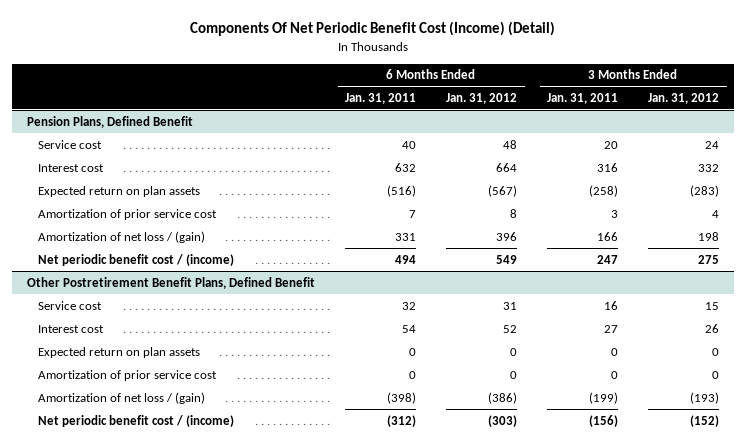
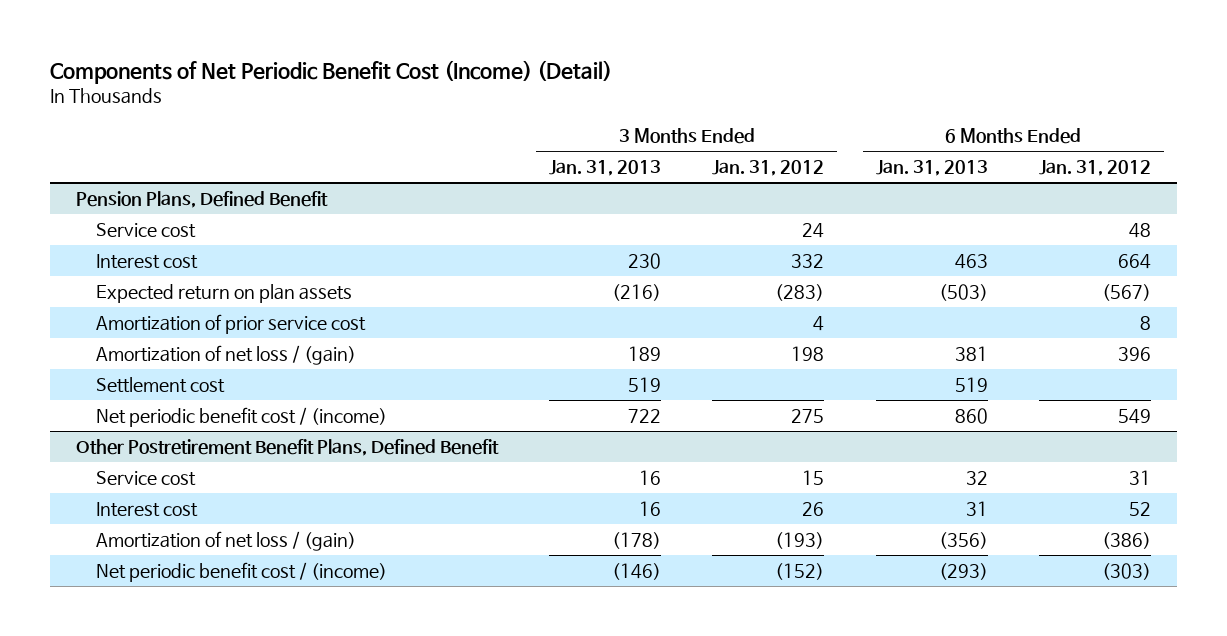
- Components Of Net Periodic Benefit Cost (Income) (Detail)
+ Components of Net Periodic Benefit Cost (Income) (Detail)
- | 6 Months Ended Jan. 31, 2011 | 6 Months Ended Jan. 31, 2012 | 3 Months Ended Jan. 31, 2011 | 3 Months Ended Jan. 31, 2012
+ | 3 Months Ended Jan. 31, 2013 | 3 Months Ended Jan. 31, 2012 | 6 Months Ended Jan. 31, 2013 | 6 Months Ended Jan. 31, 2012
@ Pension Plans, Defined Benefit
+ Settlement cost | 519 | | 519 |
@ Other Postretirement Benefit Plans, Defined Benefit
- Expected return on plan assets | 0 | 0 | 0 | 0
- Amortization of prior service cost | 0 | 0 | 0 | 0

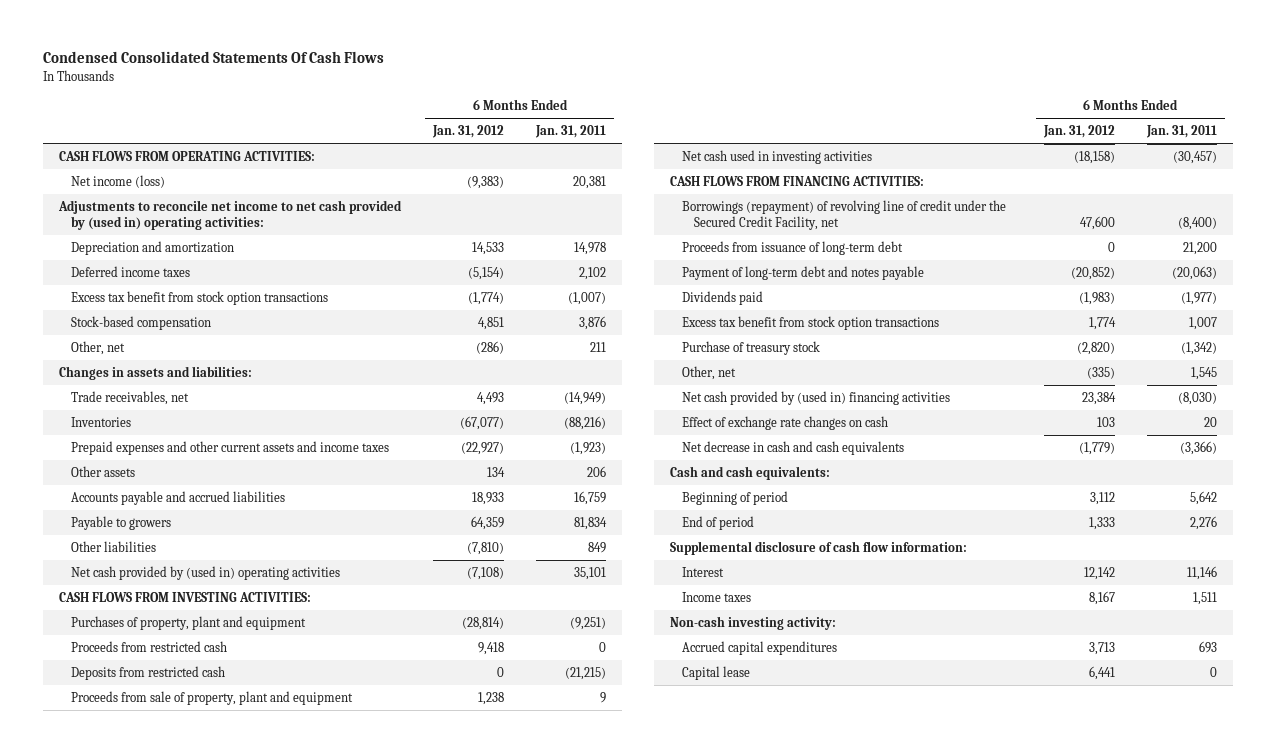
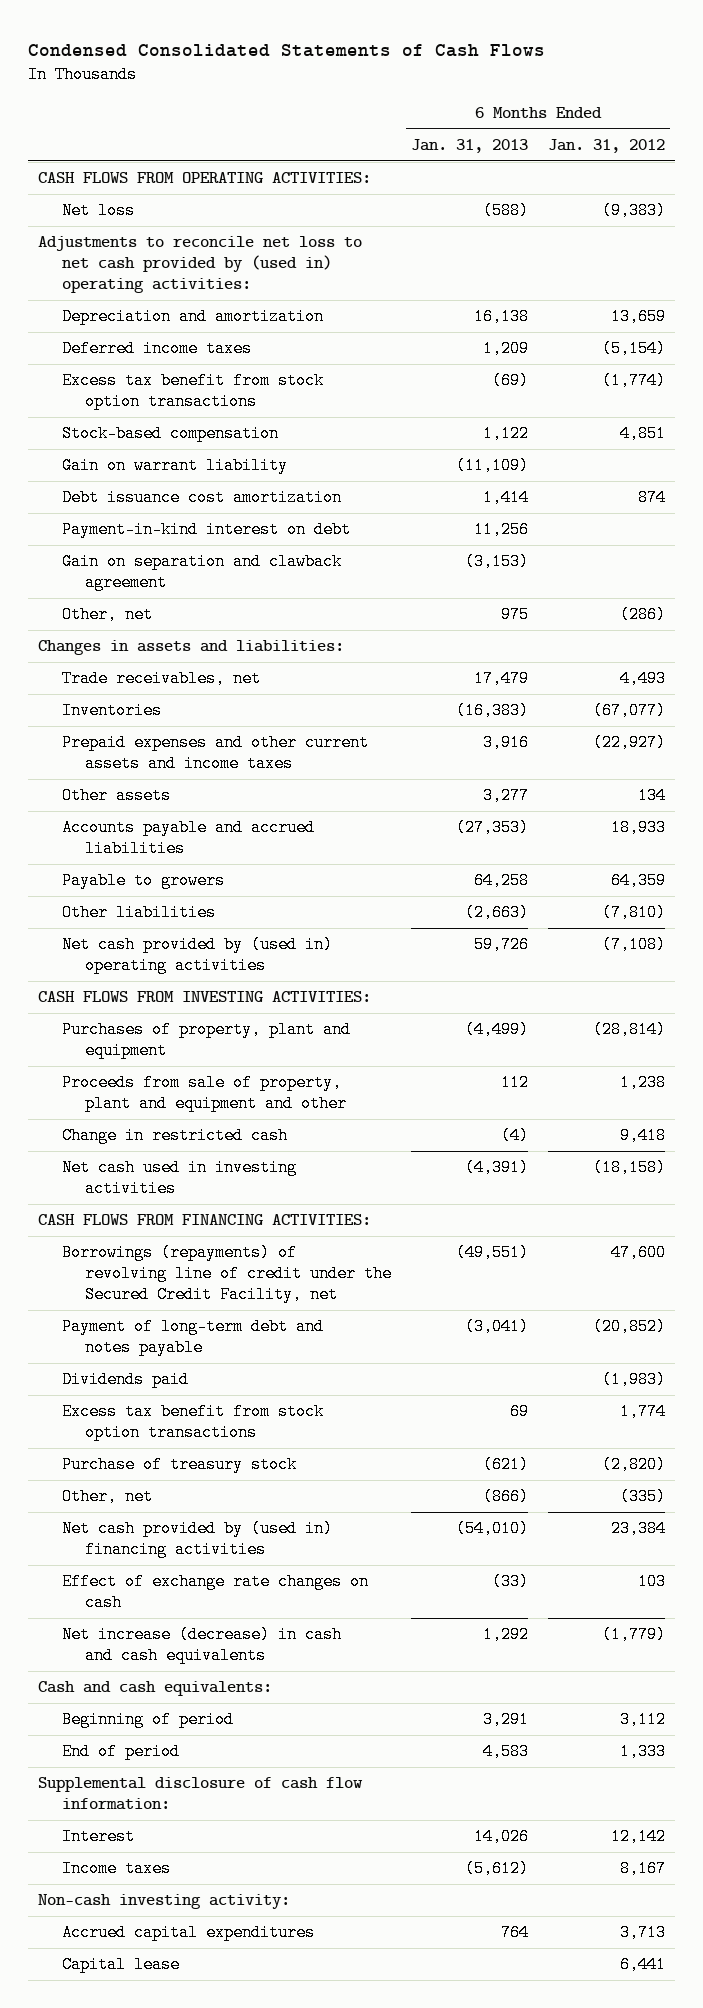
- Condensed Consolidated Statements Of Cash Flows
+ Condensed Consolidated Statements of Cash Flows
- | 6 Months Ended Jan. 31, 2012 | 6 Months Ended Jan. 31, 2011
+ | 6 Months Ended Jan. 31, 2013 | 6 Months Ended Jan. 31, 2012
- Net income (loss) | (9,383) | 20,381
- Adjustments to reconcile net income to net cash provided by (used in) operating activities:
- Depreciation and amortization | 14,533 | 14,978
+ Net loss | (588) | (9,383)
+ Adjustments to reconcile net loss to net cash provided by (used in) operating activities:
+ Depreciation and amortization | 16,138 | 13,659
+ Gain on warrant liability | (11,109) |
+ Debt issuance cost amortization | 1,414 | 874
+ Payment-in-kind interest on debt | 11,256 |
+ Gain on separation and clawback agreement | (3,153) |
- Proceeds from restricted cash | 9,418 | 0
- Deposits from restricted cash | 0 | (21,215)
- Proceeds from sale of property, plant and equipment | 1,238 | 9
+ Proceeds from sale of property, plant and equipment and other | 112 | 1,238
+ Change in restricted cash | (4) | 9,418
- Borrowings (repayment) of revolving line of credit under the Secured Credit Facility, net | 47,600 | (8,400)
- Proceeds from issuance of long-term debt | 0 | 21,200
+ Borrowings (repayments) of revolving line of credit under the Secured Credit Facility, net | (49,551) | 47,600
- Net decrease in cash and cash equivalents | (1,779) | (3,366)
+ Net increase (decrease) in cash and cash equivalents | 1,292 | (1,779)

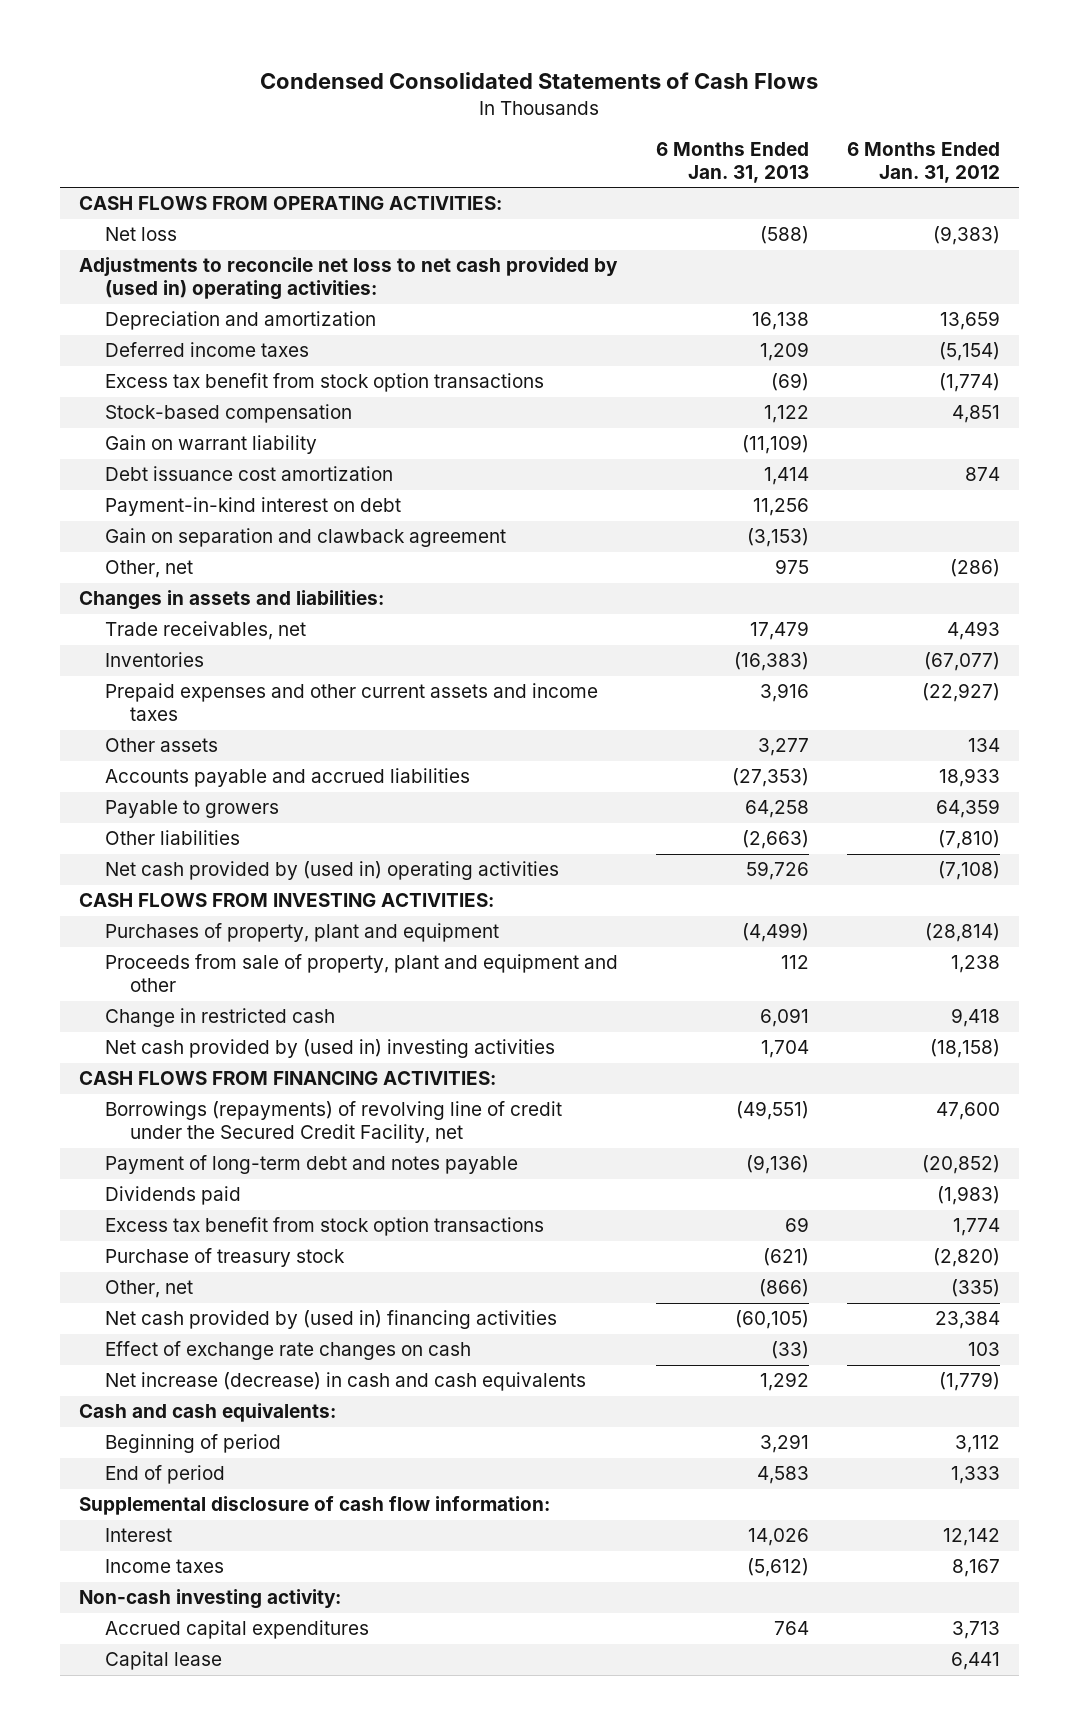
- Change in restricted cash | (4) | 9,418
- Net cash used in investing activities | (4,391) | (18,158)
+ Change in restricted cash | 6,091 | 9,418
+ Net cash provided by (used in) investing activities | 1,704 | (18,158)
- Payment of long-term debt and notes payable | (3,041) | (20,852)
+ Payment of long-term debt and notes payable | (9,136) | (20,852)
- Net cash provided by (used in) financing activities | (54,010) | 23,384
+ Net cash provided by (used in) financing activities | (60,105) | 23,384

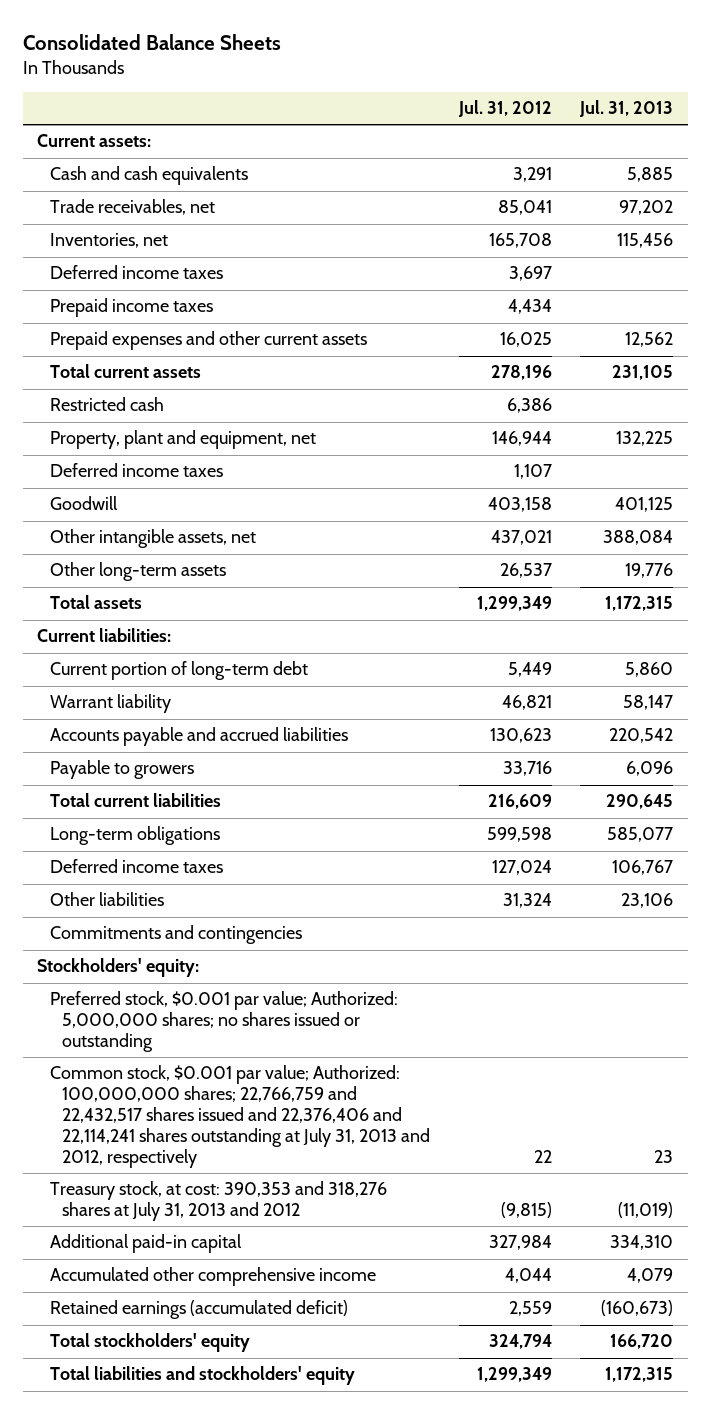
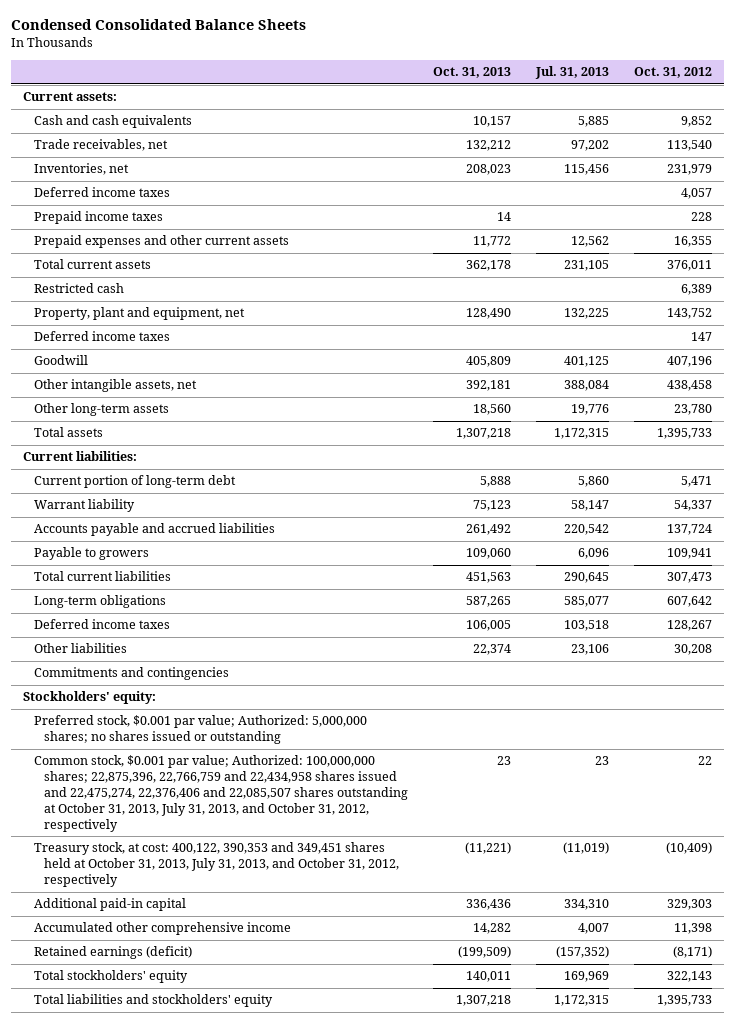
- Consolidated Balance Sheets
+ Condensed Consolidated Balance Sheets
- | Jul. 31, 2012 | Jul. 31, 2013
+ | Oct. 31, 2013 | Jul. 31, 2013 | Oct. 31, 2012
- Deferred income taxes | 127,024 | 106,767
+ Deferred income taxes | 106,005 | 103,518 | 128,267
- Common stock, $0.001 par value; Authorized: 100,000,000 shares; 22,766,759 and 22,432,517 shares issued and 22,376,406 and 22,114,241 shares outstanding at July 31, 2013 and 2012, respectively | 22 | 23
- Treasury stock, at cost: 390,353 and 318,276 shares at July 31, 2013 and 2012 | (9,815) | (11,019)
+ Common stock, $0.001 par value; Authorized: 100,000,000 shares; 22,875,396, 22,766,759 and 22,434,958 shares issued and 22,475,274, 22,376,406 and 22,085,507 shares outstanding at October 31, 2013, July 31, 2013, and October 31, 2012, respectively | 23 | 23 | 22
+ Treasury stock, at cost: 400,122, 390,353 and 349,451 shares held at October 31, 2013, July 31, 2013, and October 31, 2012, respectively | (11,221) | (11,019) | (10,409)
- Accumulated other comprehensive income | 4,044 | 4,079
- Retained earnings (accumulated deficit) | 2,559 | (160,673)
- Total stockholders' equity | 324,794 | 166,720
+ Accumulated other comprehensive income | 14,282 | 4,007 | 11,398
+ Retained earnings (deficit) | (199,509) | (157,352) | (8,171)
+ Total stockholders' equity | 140,011 | 169,969 | 322,143

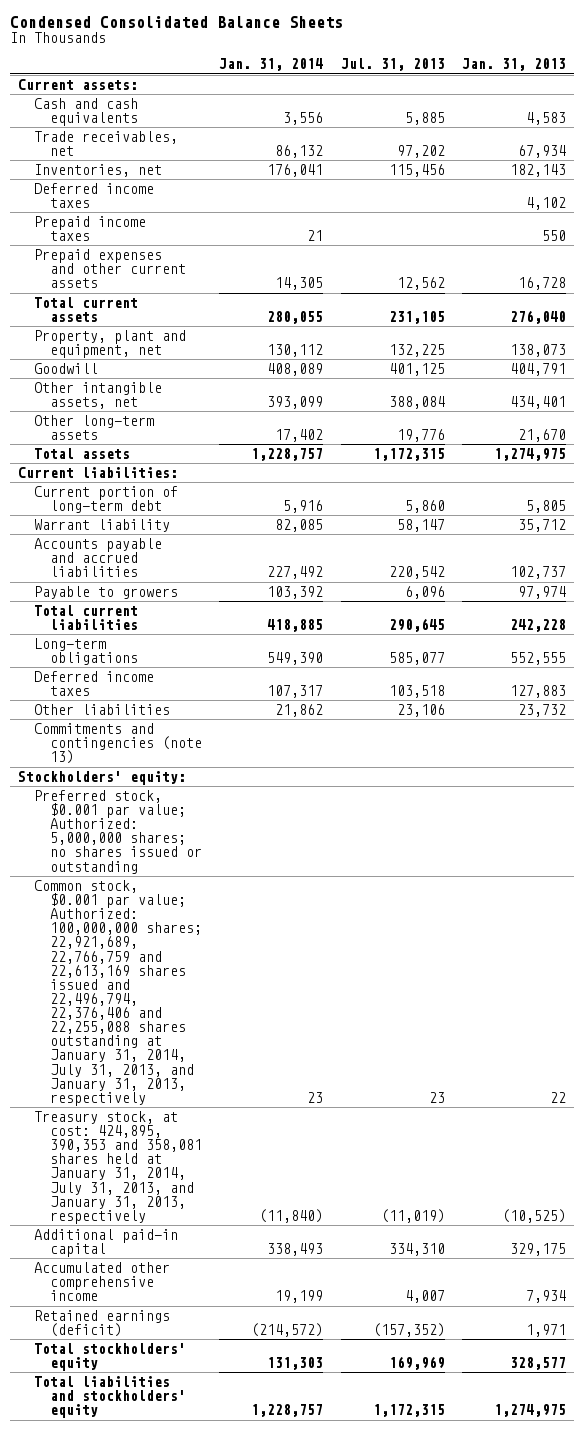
- | Oct. 31, 2013 | Jul. 31, 2013 | Oct. 31, 2012
+ | Jan. 31, 2014 | Jul. 31, 2013 | Jan. 31, 2013
- Restricted cash | | | 6,389
- Deferred income taxes | | | 147
- Commitments and contingencies
+ Commitments and contingencies (note 13)
- Common stock, $0.001 par value; Authorized: 100,000,000 shares; 22,875,396, 22,766,759 and 22,434,958 shares issued and 22,475,274, 22,376,406 and 22,085,507 shares outstanding at October 31, 2013, July 31, 2013, and October 31, 2012, respectively | 23 | 23 | 22
- Treasury stock, at cost: 400,122, 390,353 and 349,451 shares held at October 31, 2013, July 31, 2013, and October 31, 2012, respectively | (11,221) | (11,019) | (10,409)
+ Common stock, $0.001 par value; Authorized: 100,000,000 shares; 22,921,689, 22,766,759 and 22,613,169 shares issued and 22,496,794, 22,376,406 and 22,255,088 shares outstanding at January 31, 2014, July 31, 2013, and January 31, 2013, respectively | 23 | 23 | 22
+ Treasury stock, at cost: 424,895, 390,353 and 358,081 shares held at January 31, 2014, July 31, 2013, and January 31, 2013, respectively | (11,840) | (11,019) | (10,525)

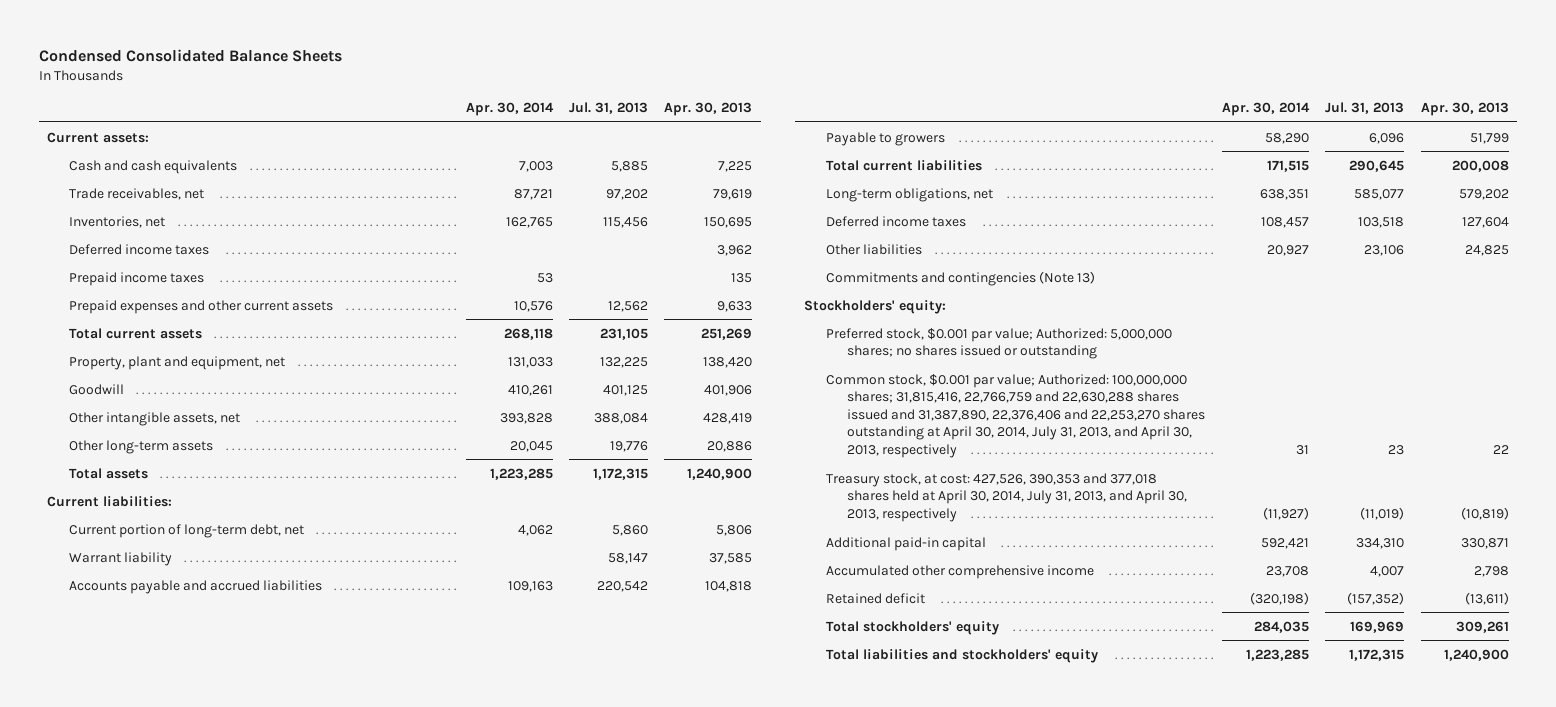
- | Jan. 31, 2014 | Jul. 31, 2013 | Jan. 31, 2013
+ | Apr. 30, 2014 | Jul. 31, 2013 | Apr. 30, 2013
- Current portion of long-term debt | 5,916 | 5,860 | 5,805
+ Current portion of long-term debt, net | 4,062 | 5,860 | 5,806
- Long-term obligations | 549,390 | 585,077 | 552,555
+ Long-term obligations, net | 638,351 | 585,077 | 579,202
- Commitments and contingencies (note 13)
+ Commitments and contingencies (Note 13)
- Common stock, $0.001 par value; Authorized: 100,000,000 shares; 22,921,689, 22,766,759 and 22,613,169 shares issued and 22,496,794, 22,376,406 and 22,255,088 shares outstanding at January 31, 2014, July 31, 2013, and January 31, 2013, respectively | 23 | 23 | 22
- Treasury stock, at cost: 424,895, 390,353 and 358,081 shares held at January 31, 2014, July 31, 2013, and January 31, 2013, respectively | (11,840) | (11,019) | (10,525)
+ Common stock, $0.001 par value; Authorized: 100,000,000 shares; 31,815,416, 22,766,759 and 22,630,288 shares issued and 31,387,890, 22,376,406 and 22,253,270 shares outstanding at April 30, 2014, July 31, 2013, and April 30, 2013, respectively | 31 | 23 | 22
+ Treasury stock, at cost: 427,526, 390,353 and 377,018 shares held at April 30, 2014, July 31, 2013, and April 30, 2013, respectively | (11,927) | (11,019) | (10,819)
- Retained earnings (deficit) | (214,572) | (157,352) | 1,971
+ Retained deficit | (320,198) | (157,352) | (13,611)

